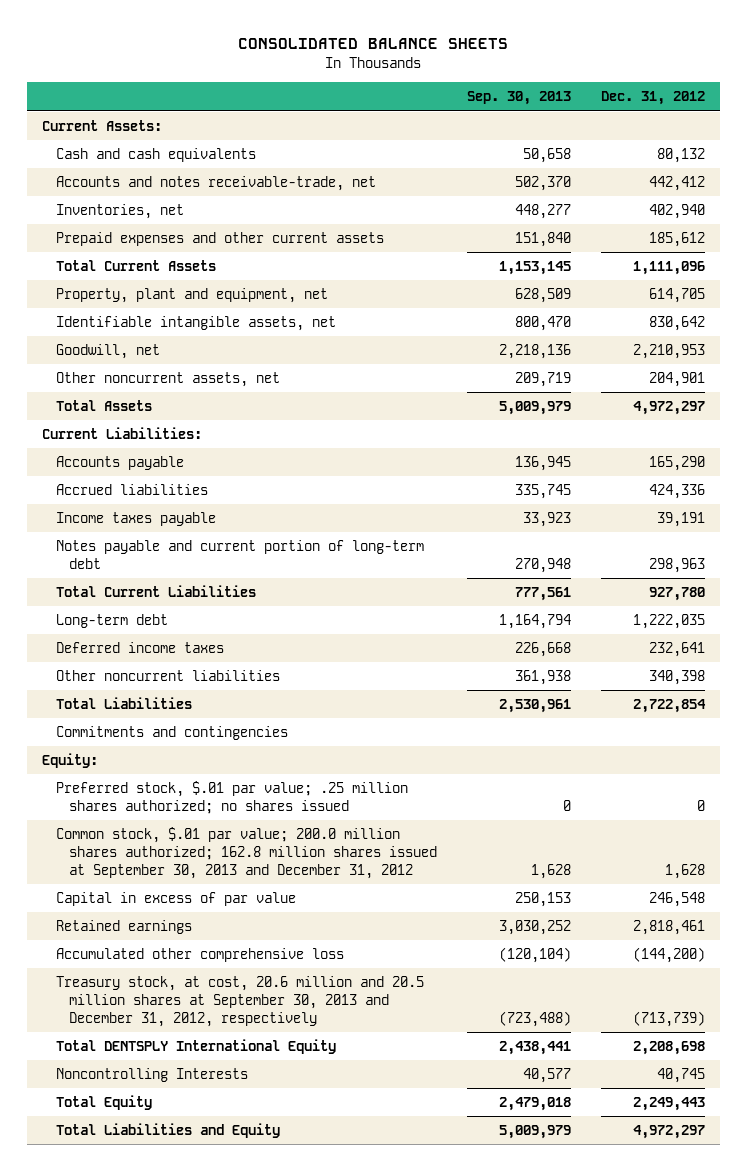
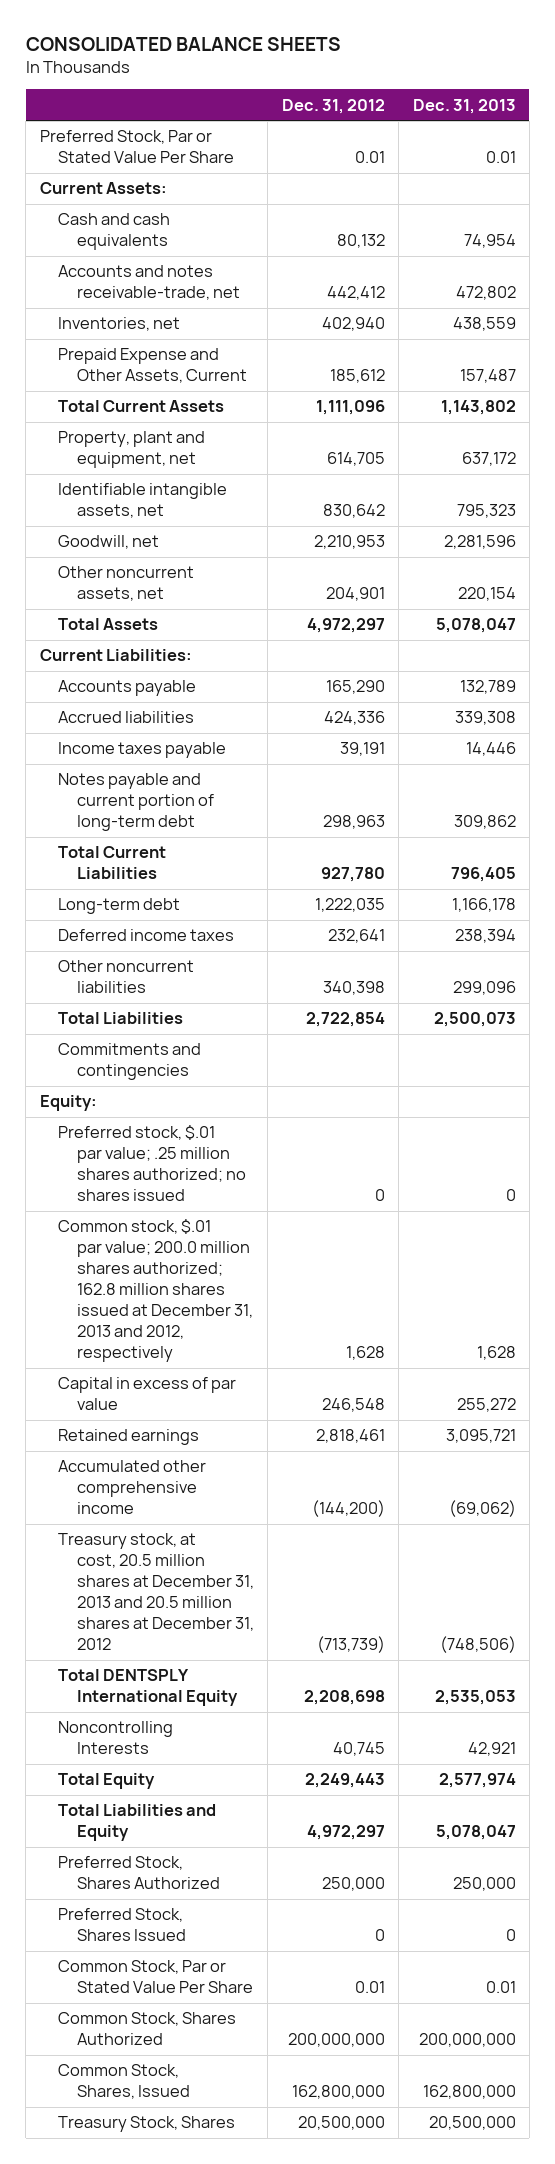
- | Sep. 30, 2013 | Dec. 31, 2012
+ | Dec. 31, 2012 | Dec. 31, 2013
+ Preferred Stock, Par or Stated Value Per Share | 0.01 | 0.01
- Prepaid expenses and other current assets | 151,840 | 185,612
+ Prepaid Expense and Other Assets, Current | 185,612 | 157,487
- Common stock, $.01 par value; 200.0 million shares authorized; 162.8 million shares issued at September 30, 2013 and December 31, 2012 | 1,628 | 1,628
+ Common stock, $.01 par value; 200.0 million shares authorized; 162.8 million shares issued at December 31, 2013 and 2012, respectively | 1,628 | 1,628
- Accumulated other comprehensive loss | (120,104) | (144,200)
- Treasury stock, at cost, 20.6 million and 20.5 million shares at September 30, 2013 and December 31, 2012, respectively | (723,488) | (713,739)
+ Accumulated other comprehensive income | (144,200) | (69,062)
+ Treasury stock, at cost, 20.5 million shares at December 31, 2013 and 20.5 million shares at December 31, 2012 | (713,739) | (748,506)
+ Preferred Stock, Shares Authorized | 250,000 | 250,000
+ Preferred Stock, Shares Issued | 0 | 0
+ Common Stock, Par or Stated Value Per Share | 0.01 | 0.01
+ Common Stock, Shares Authorized | 200,000,000 | 200,000,000
+ Common Stock, Shares, Issued | 162,800,000 | 162,800,000
+ Treasury Stock, Shares | 20,500,000 | 20,500,000

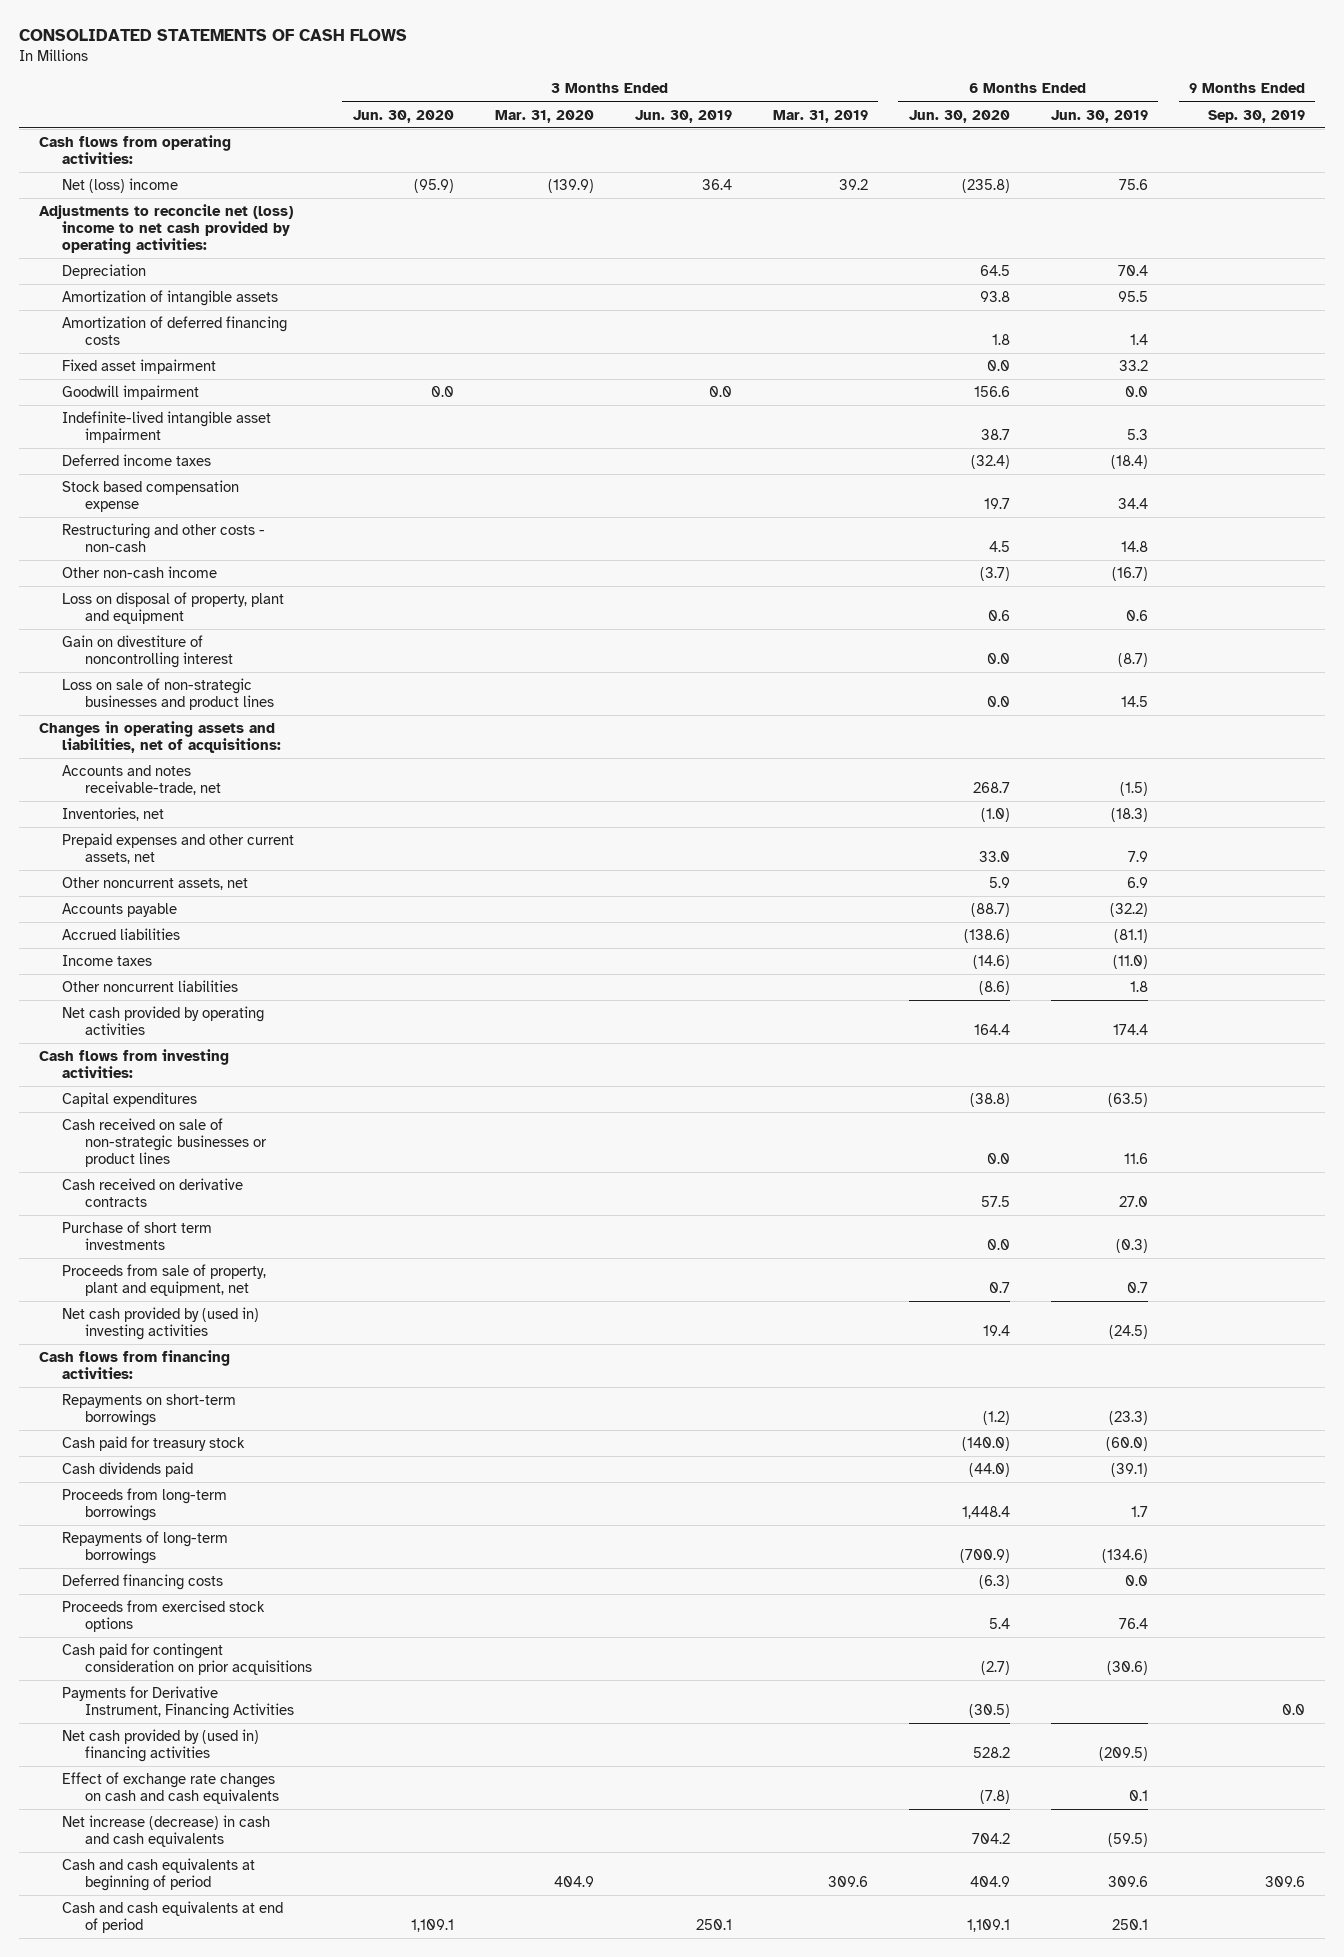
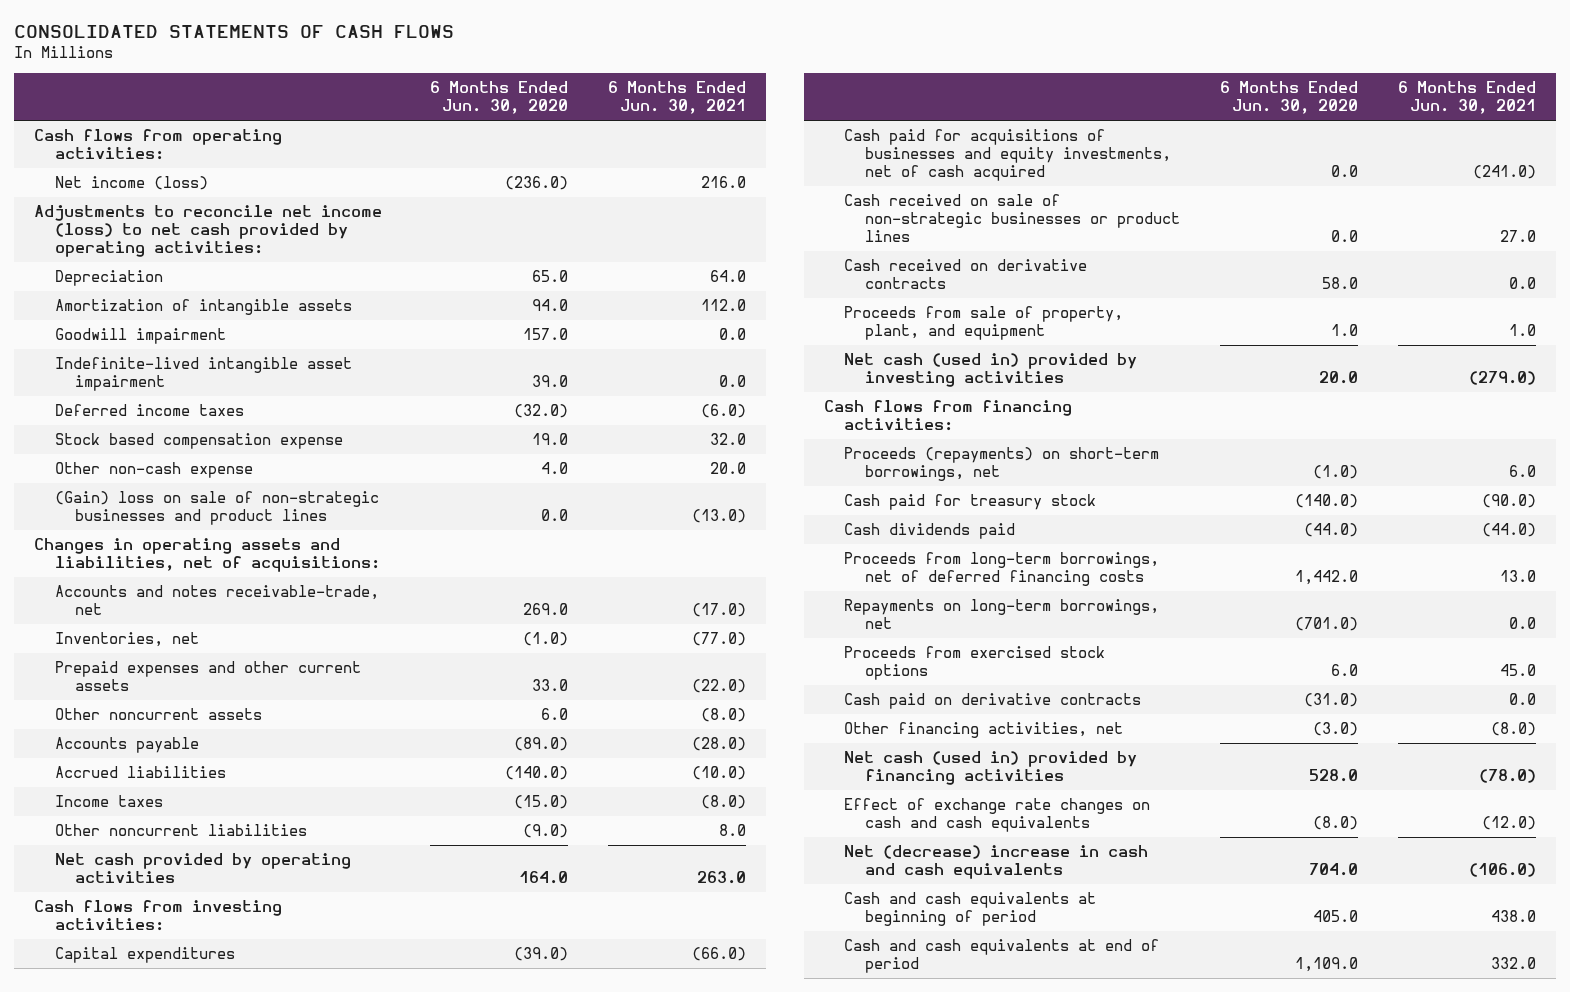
- | 3 Months Ended Jun. 30, 2020 | 3 Months Ended Mar. 31, 2020 | 3 Months Ended Jun. 30, 2019 | 3 Months Ended Mar. 31, 2019 | 6 Months Ended Jun. 30, 2020 | 6 Months Ended Jun. 30, 2019 | 9 Months Ended Sep. 30, 2019
+ | 6 Months Ended Jun. 30, 2020 | 6 Months Ended Jun. 30, 2021
- Net (loss) income | (95.9) | (139.9) | 36.4 | 39.2 | (235.8) | 75.6 |
- Adjustments to reconcile net (loss) income to net cash provided by operating activities:
- Depreciation | | | | | 64.5 | 70.4 |
- Amortization of intangible assets | | | | | 93.8 | 95.5 |
- Amortization of deferred financing costs | | | | | 1.8 | 1.4 |
- Fixed asset impairment | | | | | 0.0 | 33.2 |
- Goodwill impairment | 0.0 | | 0.0 | | 156.6 | 0.0 |
- Indefinite-lived intangible asset impairment | | | | | 38.7 | 5.3 |
- Deferred income taxes | | | | | (32.4) | (18.4) |
- Stock based compensation expense | | | | | 19.7 | 34.4 |
- Restructuring and other costs - non-cash | | | | | 4.5 | 14.8 |
- Other non-cash income | | | | | (3.7) | (16.7) |
- Loss on disposal of property, plant and equipment | | | | | 0.6 | 0.6 |
- Gain on divestiture of noncontrolling interest | | | | | 0.0 | (8.7) |
- Loss on sale of non-strategic businesses and product lines | | | | | 0.0 | 14.5 |
+ Net income (loss) | (236.0) | 216.0
+ Adjustments to reconcile net income (loss) to net cash provided by operating activities:
+ Depreciation | 65.0 | 64.0
+ Amortization of intangible assets | 94.0 | 112.0
+ Goodwill impairment | 157.0 | 0.0
+ Indefinite-lived intangible asset impairment | 39.0 | 0.0
+ Deferred income taxes | (32.0) | (6.0)
+ Stock based compensation expense | 19.0 | 32.0
+ Other non-cash expense | 4.0 | 20.0
+ (Gain) loss on sale of non-strategic businesses and product lines | 0.0 | (13.0)
- Accounts and notes receivable-trade, net | | | | | 268.7 | (1.5) |
+ Accounts and notes receivable-trade, net | 269.0 | (17.0)
- Prepaid expenses and other current assets, net | | | | | 33.0 | 7.9 |
- Other noncurrent assets, net | | | | | 5.9 | 6.9 |
- Accounts payable | | | | | (88.7) | (32.2) |
- Accrued liabilities | | | | | (138.6) | (81.1) |
- Income taxes | | | | | (14.6) | (11.0) |
- Other noncurrent liabilities | | | | | (8.6) | 1.8 |
- Net cash provided by operating activities | | | | | 164.4 | 174.4 |
+ Prepaid expenses and other current assets | 33.0 | (22.0)
+ Other noncurrent assets | 6.0 | (8.0)
+ Accounts payable | (89.0) | (28.0)
+ Accrued liabilities | (140.0) | (10.0)
+ Income taxes | (15.0) | (8.0)
+ Other noncurrent liabilities | (9.0) | 8.0
+ Net cash provided by operating activities | 164.0 | 263.0
- Capital expenditures | | | | | (38.8) | (63.5) |
+ Capital expenditures | (39.0) | (66.0)
+ Cash paid for acquisitions of businesses and equity investments, net of cash acquired | 0.0 | (241.0)
- Cash received on derivative contracts | | | | | 57.5 | 27.0 |
- Purchase of short term investments | | | | | 0.0 | (0.3) |
- Proceeds from sale of property, plant and equipment, net | | | | | 0.7 | 0.7 |
- Net cash provided by (used in) investing activities | | | | | 19.4 | (24.5) |
+ Cash received on derivative contracts | 58.0 | 0.0
+ Proceeds from sale of property, plant, and equipment | 1.0 | 1.0
+ Net cash (used in) provided by investing activities | 20.0 | (279.0)
- Repayments on short-term borrowings | | | | | (1.2) | (23.3) |
+ Proceeds (repayments) on short-term borrowings, net | (1.0) | 6.0
- Proceeds from long-term borrowings | | | | | 1,448.4 | 1.7 |
- Repayments of long-term borrowings | | | | | (700.9) | (134.6) |
- Deferred financing costs | | | | | (6.3) | 0.0 |
- Proceeds from exercised stock options | | | | | 5.4 | 76.4 |
- Cash paid for contingent consideration on prior acquisitions | | | | | (2.7) | (30.6) |
- Payments for Derivative Instrument, Financing Activities | | | | | (30.5) | | 0.0
- Net cash provided by (used in) financing activities | | | | | 528.2 | (209.5) |
- Effect of exchange rate changes on cash and cash equivalents | | | | | (7.8) | 0.1 |
- Net increase (decrease) in cash and cash equivalents | | | | | 704.2 | (59.5) |
- Cash and cash equivalents at beginning of period | | 404.9 | | 309.6 | 404.9 | 309.6 | 309.6
- Cash and cash equivalents at end of period | 1,109.1 | | 250.1 | | 1,109.1 | 250.1 |
+ Proceeds from long-term borrowings, net of deferred financing costs | 1,442.0 | 13.0
+ Repayments on long-term borrowings, net | (701.0) | 0.0
+ Proceeds from exercised stock options | 6.0 | 45.0
+ Cash paid on derivative contracts | (31.0) | 0.0
+ Other financing activities, net | (3.0) | (8.0)
+ Net cash (used in) provided by financing activities | 528.0 | (78.0)
+ Effect of exchange rate changes on cash and cash equivalents | (8.0) | (12.0)
+ Net (decrease) increase in cash and cash equivalents | 704.0 | (106.0)
+ Cash and cash equivalents at beginning of period | 405.0 | 438.0
+ Cash and cash equivalents at end of period | 1,109.0 | 332.0

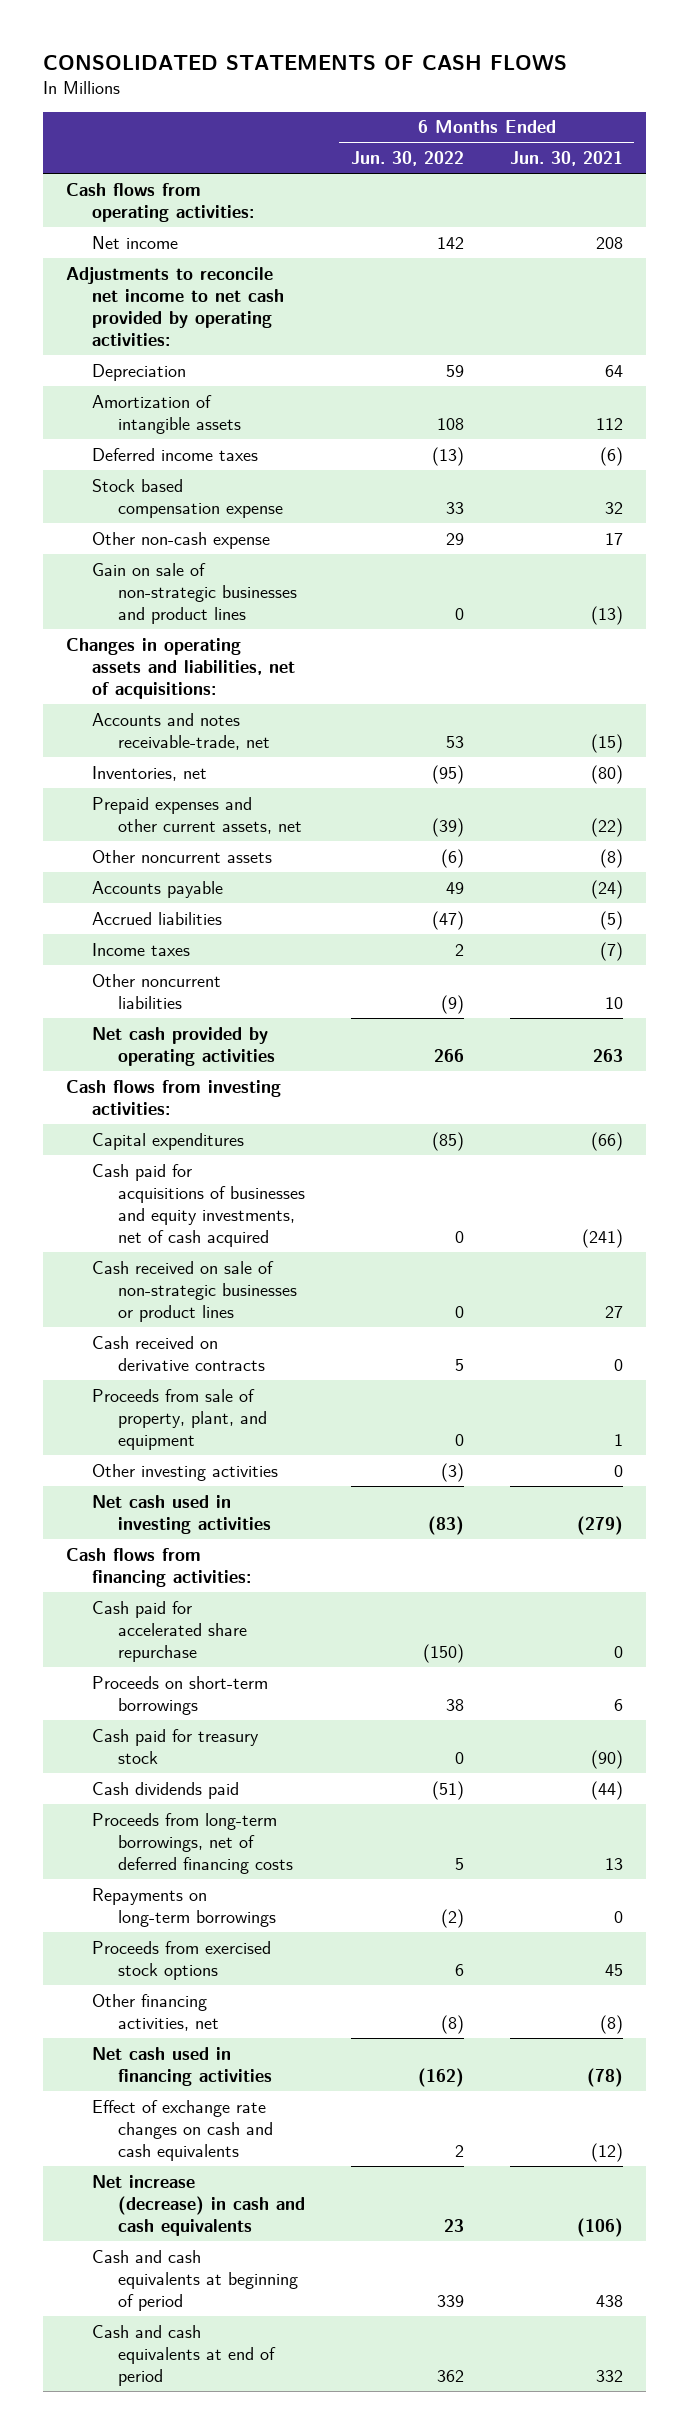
- | 6 Months Ended Jun. 30, 2020 | 6 Months Ended Jun. 30, 2021
+ | 6 Months Ended Jun. 30, 2022 | 6 Months Ended Jun. 30, 2021
- Net income (loss) | (236.0) | 216.0
- Adjustments to reconcile net income (loss) to net cash provided by operating activities:
- Depreciation | 65.0 | 64.0
- Amortization of intangible assets | 94.0 | 112.0
- Goodwill impairment | 157.0 | 0.0
- Indefinite-lived intangible asset impairment | 39.0 | 0.0
- Deferred income taxes | (32.0) | (6.0)
- Stock based compensation expense | 19.0 | 32.0
- Other non-cash expense | 4.0 | 20.0
- (Gain) loss on sale of non-strategic businesses and product lines | 0.0 | (13.0)
+ Net income | 142 | 208
+ Adjustments to reconcile net income to net cash provided by operating activities:
+ Depreciation | 59 | 64
+ Amortization of intangible assets | 108 | 112
+ Deferred income taxes | (13) | (6)
+ Stock based compensation expense | 33 | 32
+ Other non-cash expense | 29 | 17
+ Gain on sale of non-strategic businesses and product lines | 0 | (13)
- Accounts and notes receivable-trade, net | 269.0 | (17.0)
- Inventories, net | (1.0) | (77.0)
- Prepaid expenses and other current assets | 33.0 | (22.0)
- Other noncurrent assets | 6.0 | (8.0)
- Accounts payable | (89.0) | (28.0)
- Accrued liabilities | (140.0) | (10.0)
- Income taxes | (15.0) | (8.0)
- Other noncurrent liabilities | (9.0) | 8.0
- Net cash provided by operating activities | 164.0 | 263.0
+ Accounts and notes receivable-trade, net | 53 | (15)
+ Inventories, net | (95) | (80)
+ Prepaid expenses and other current assets, net | (39) | (22)
+ Other noncurrent assets | (6) | (8)
+ Accounts payable | 49 | (24)
+ Accrued liabilities | (47) | (5)
+ Income taxes | 2 | (7)
+ Other noncurrent liabilities | (9) | 10
+ Net cash provided by operating activities | 266 | 263
- Capital expenditures | (39.0) | (66.0)
- Cash paid for acquisitions of businesses and equity investments, net of cash acquired | 0.0 | (241.0)
- Cash received on sale of non-strategic businesses or product lines | 0.0 | 27.0
- Cash received on derivative contracts | 58.0 | 0.0
- Proceeds from sale of property, plant, and equipment | 1.0 | 1.0
- Net cash (used in) provided by investing activities | 20.0 | (279.0)
+ Capital expenditures | (85) | (66)
+ Cash paid for acquisitions of businesses and equity investments, net of cash acquired | 0 | (241)
+ Cash received on sale of non-strategic businesses or product lines | 0 | 27
+ Cash received on derivative contracts | 5 | 0
+ Proceeds from sale of property, plant, and equipment | 0 | 1
+ Other investing activities | (3) | 0
+ Net cash used in investing activities | (83) | (279)
- Proceeds (repayments) on short-term borrowings, net | (1.0) | 6.0
- Cash paid for treasury stock | (140.0) | (90.0)
- Cash dividends paid | (44.0) | (44.0)
- Proceeds from long-term borrowings, net of deferred financing costs | 1,442.0 | 13.0
- Repayments on long-term borrowings, net | (701.0) | 0.0
- Proceeds from exercised stock options | 6.0 | 45.0
- Cash paid on derivative contracts | (31.0) | 0.0
- Other financing activities, net | (3.0) | (8.0)
- Net cash (used in) provided by financing activities | 528.0 | (78.0)
- Effect of exchange rate changes on cash and cash equivalents | (8.0) | (12.0)
- Net (decrease) increase in cash and cash equivalents | 704.0 | (106.0)
- Cash and cash equivalents at beginning of period | 405.0 | 438.0
- Cash and cash equivalents at end of period | 1,109.0 | 332.0
+ Cash paid for accelerated share repurchase | (150) | 0
+ Proceeds on short-term borrowings | 38 | 6
+ Cash paid for treasury stock | 0 | (90)
+ Cash dividends paid | (51) | (44)
+ Proceeds from long-term borrowings, net of deferred financing costs | 5 | 13
+ Repayments on long-term borrowings | (2) | 0
+ Proceeds from exercised stock options | 6 | 45
+ Other financing activities, net | (8) | (8)
+ Net cash used in financing activities | (162) | (78)
+ Effect of exchange rate changes on cash and cash equivalents | 2 | (12)
+ Net increase (decrease) in cash and cash equivalents | 23 | (106)
+ Cash and cash equivalents at beginning of period | 339 | 438
+ Cash and cash equivalents at end of period | 362 | 332

